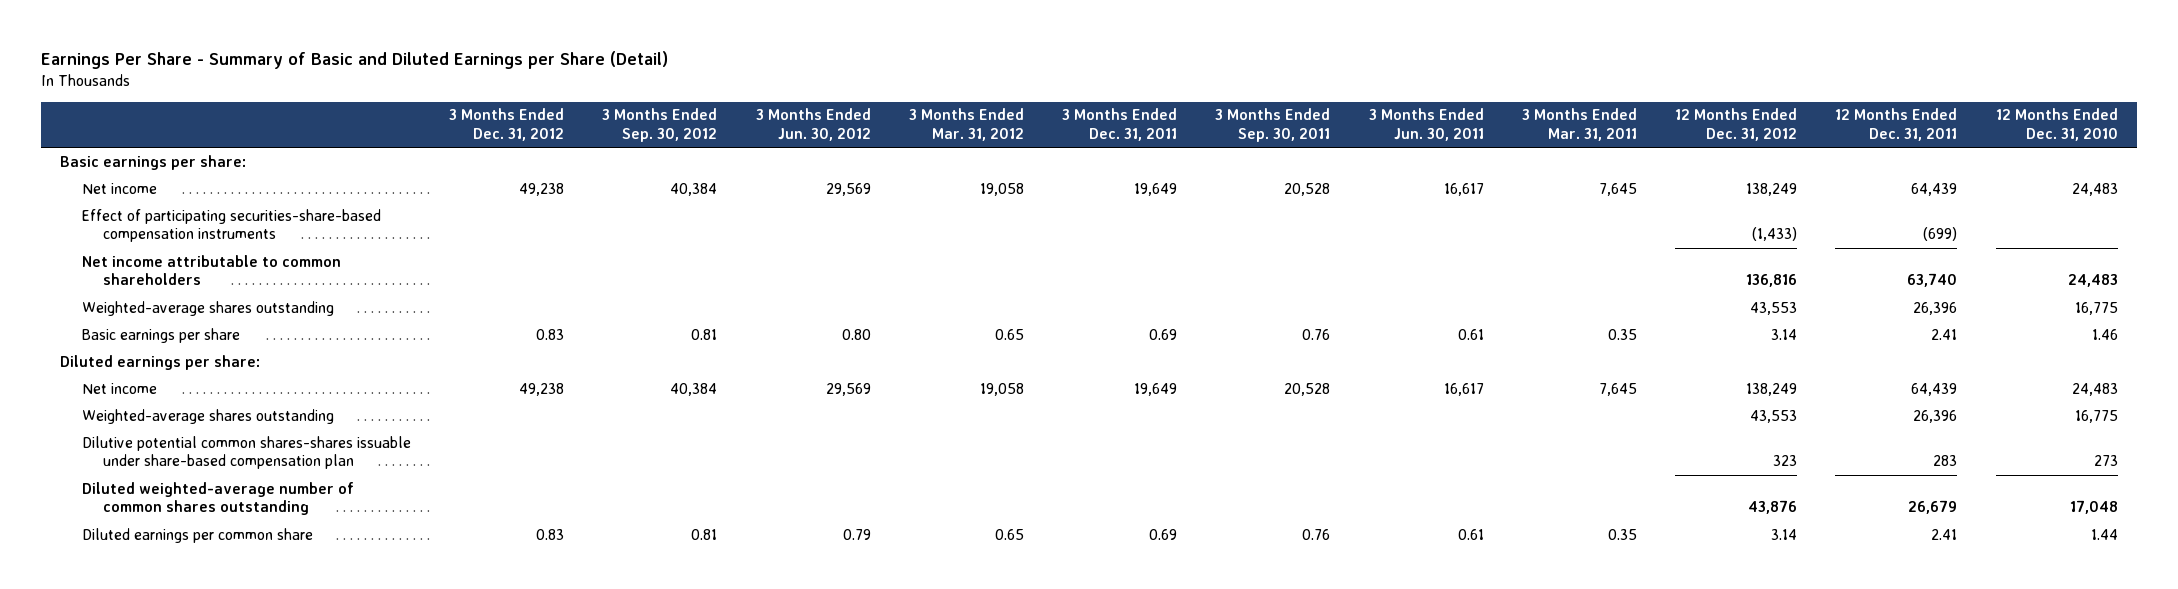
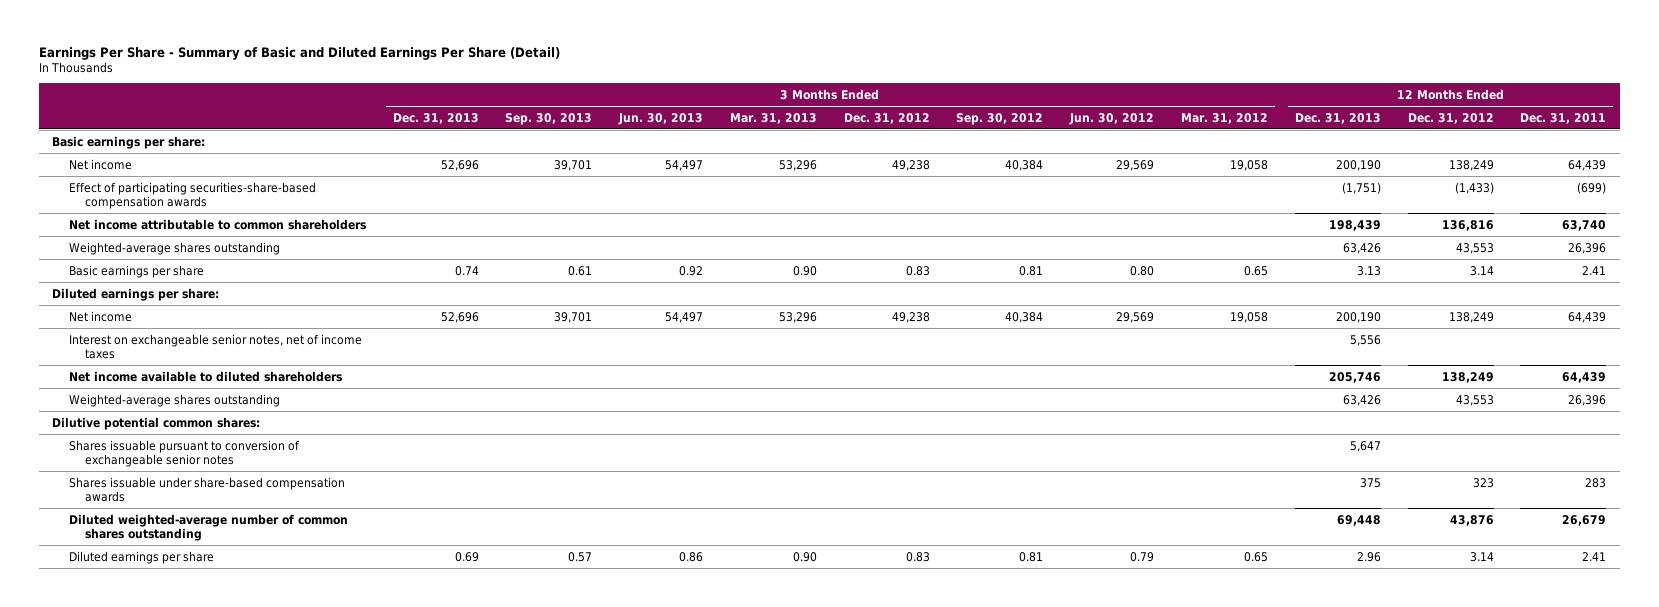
- Earnings Per Share - Summary of Basic and Diluted Earnings per Share (Detail)
+ Earnings Per Share - Summary of Basic and Diluted Earnings Per Share (Detail)
- | 3 Months Ended Dec. 31, 2012 | 3 Months Ended Sep. 30, 2012 | 3 Months Ended Jun. 30, 2012 | 3 Months Ended Mar. 31, 2012 | 3 Months Ended Dec. 31, 2011 | 3 Months Ended Sep. 30, 2011 | 3 Months Ended Jun. 30, 2011 | 3 Months Ended Mar. 31, 2011 | 12 Months Ended Dec. 31, 2012 | 12 Months Ended Dec. 31, 2011 | 12 Months Ended Dec. 31, 2010
+ | 3 Months Ended Dec. 31, 2013 | 3 Months Ended Sep. 30, 2013 | 3 Months Ended Jun. 30, 2013 | 3 Months Ended Mar. 31, 2013 | 3 Months Ended Dec. 31, 2012 | 3 Months Ended Sep. 30, 2012 | 3 Months Ended Jun. 30, 2012 | 3 Months Ended Mar. 31, 2012 | 12 Months Ended Dec. 31, 2013 | 12 Months Ended Dec. 31, 2012 | 12 Months Ended Dec. 31, 2011
- Effect of participating securities-share-based compensation instruments | | | | | | | | | (1,433) | (699) |
+ Effect of participating securities-share-based compensation awards | | | | | | | | | (1,751) | (1,433) | (699)
+ Interest on exchangeable senior notes, net of income taxes | | | | | | | | | 5,556 | |
+ Net income available to diluted shareholders | | | | | | | | | 205,746 | 138,249 | 64,439
- Dilutive potential common shares-shares issuable under share-based compensation plan | | | | | | | | | 323 | 283 | 273
+ Dilutive potential common shares:
+ Shares issuable pursuant to conversion of exchangeable senior notes | | | | | | | | | 5,647 | |
+ Shares issuable under share-based compensation awards | | | | | | | | | 375 | 323 | 283
- Diluted earnings per common share | 0.83 | 0.81 | 0.79 | 0.65 | 0.69 | 0.76 | 0.61 | 0.35 | 3.14 | 2.41 | 1.44
+ Diluted earnings per share | 0.69 | 0.57 | 0.86 | 0.90 | 0.83 | 0.81 | 0.79 | 0.65 | 2.96 | 3.14 | 2.41

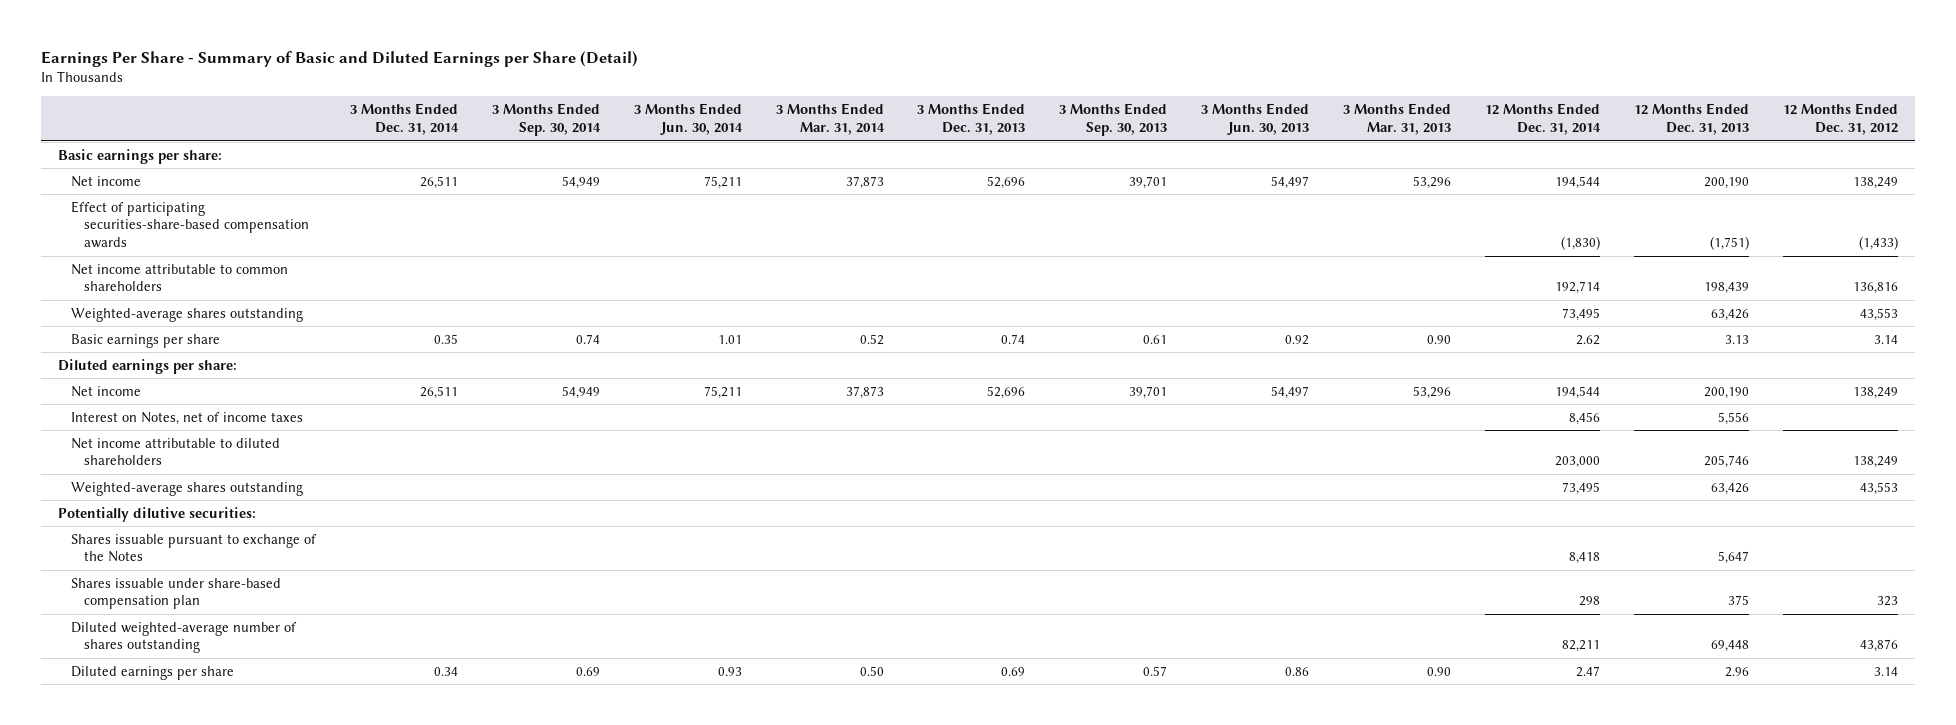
- Earnings Per Share - Summary of Basic and Diluted Earnings Per Share (Detail)
+ Earnings Per Share - Summary of Basic and Diluted Earnings per Share (Detail)
- | 3 Months Ended Dec. 31, 2013 | 3 Months Ended Sep. 30, 2013 | 3 Months Ended Jun. 30, 2013 | 3 Months Ended Mar. 31, 2013 | 3 Months Ended Dec. 31, 2012 | 3 Months Ended Sep. 30, 2012 | 3 Months Ended Jun. 30, 2012 | 3 Months Ended Mar. 31, 2012 | 12 Months Ended Dec. 31, 2013 | 12 Months Ended Dec. 31, 2012 | 12 Months Ended Dec. 31, 2011
+ | 3 Months Ended Dec. 31, 2014 | 3 Months Ended Sep. 30, 2014 | 3 Months Ended Jun. 30, 2014 | 3 Months Ended Mar. 31, 2014 | 3 Months Ended Dec. 31, 2013 | 3 Months Ended Sep. 30, 2013 | 3 Months Ended Jun. 30, 2013 | 3 Months Ended Mar. 31, 2013 | 12 Months Ended Dec. 31, 2014 | 12 Months Ended Dec. 31, 2013 | 12 Months Ended Dec. 31, 2012
- Interest on exchangeable senior notes, net of income taxes | | | | | | | | | 5,556 | |
- Net income available to diluted shareholders | | | | | | | | | 205,746 | 138,249 | 64,439
+ Interest on Notes, net of income taxes | | | | | | | | | 8,456 | 5,556 |
+ Net income attributable to diluted shareholders | | | | | | | | | 203,000 | 205,746 | 138,249
- Dilutive potential common shares:
- Shares issuable pursuant to conversion of exchangeable senior notes | | | | | | | | | 5,647 | |
- Shares issuable under share-based compensation awards | | | | | | | | | 375 | 323 | 283
- Diluted weighted-average number of common shares outstanding | | | | | | | | | 69,448 | 43,876 | 26,679
+ Potentially dilutive securities:
+ Shares issuable pursuant to exchange of the Notes | | | | | | | | | 8,418 | 5,647 |
+ Shares issuable under share-based compensation plan | | | | | | | | | 298 | 375 | 323
+ Diluted weighted-average number of shares outstanding | | | | | | | | | 82,211 | 69,448 | 43,876

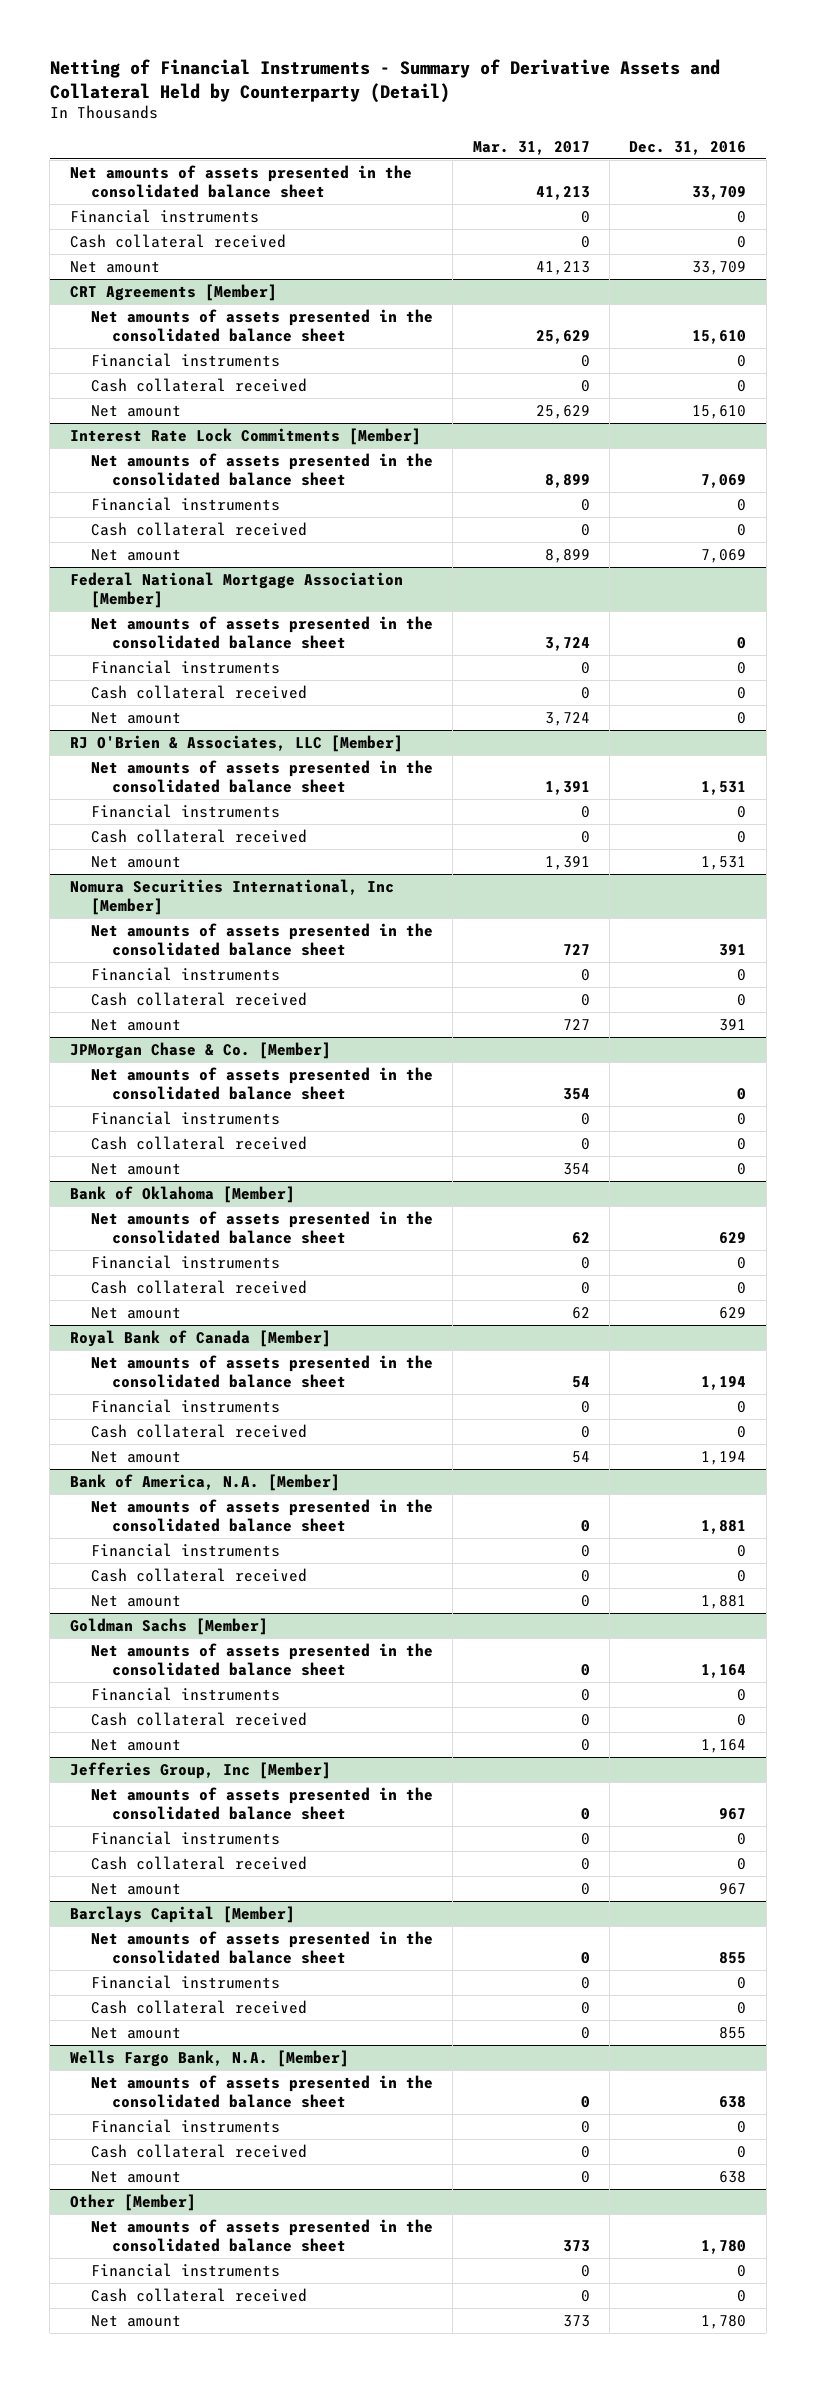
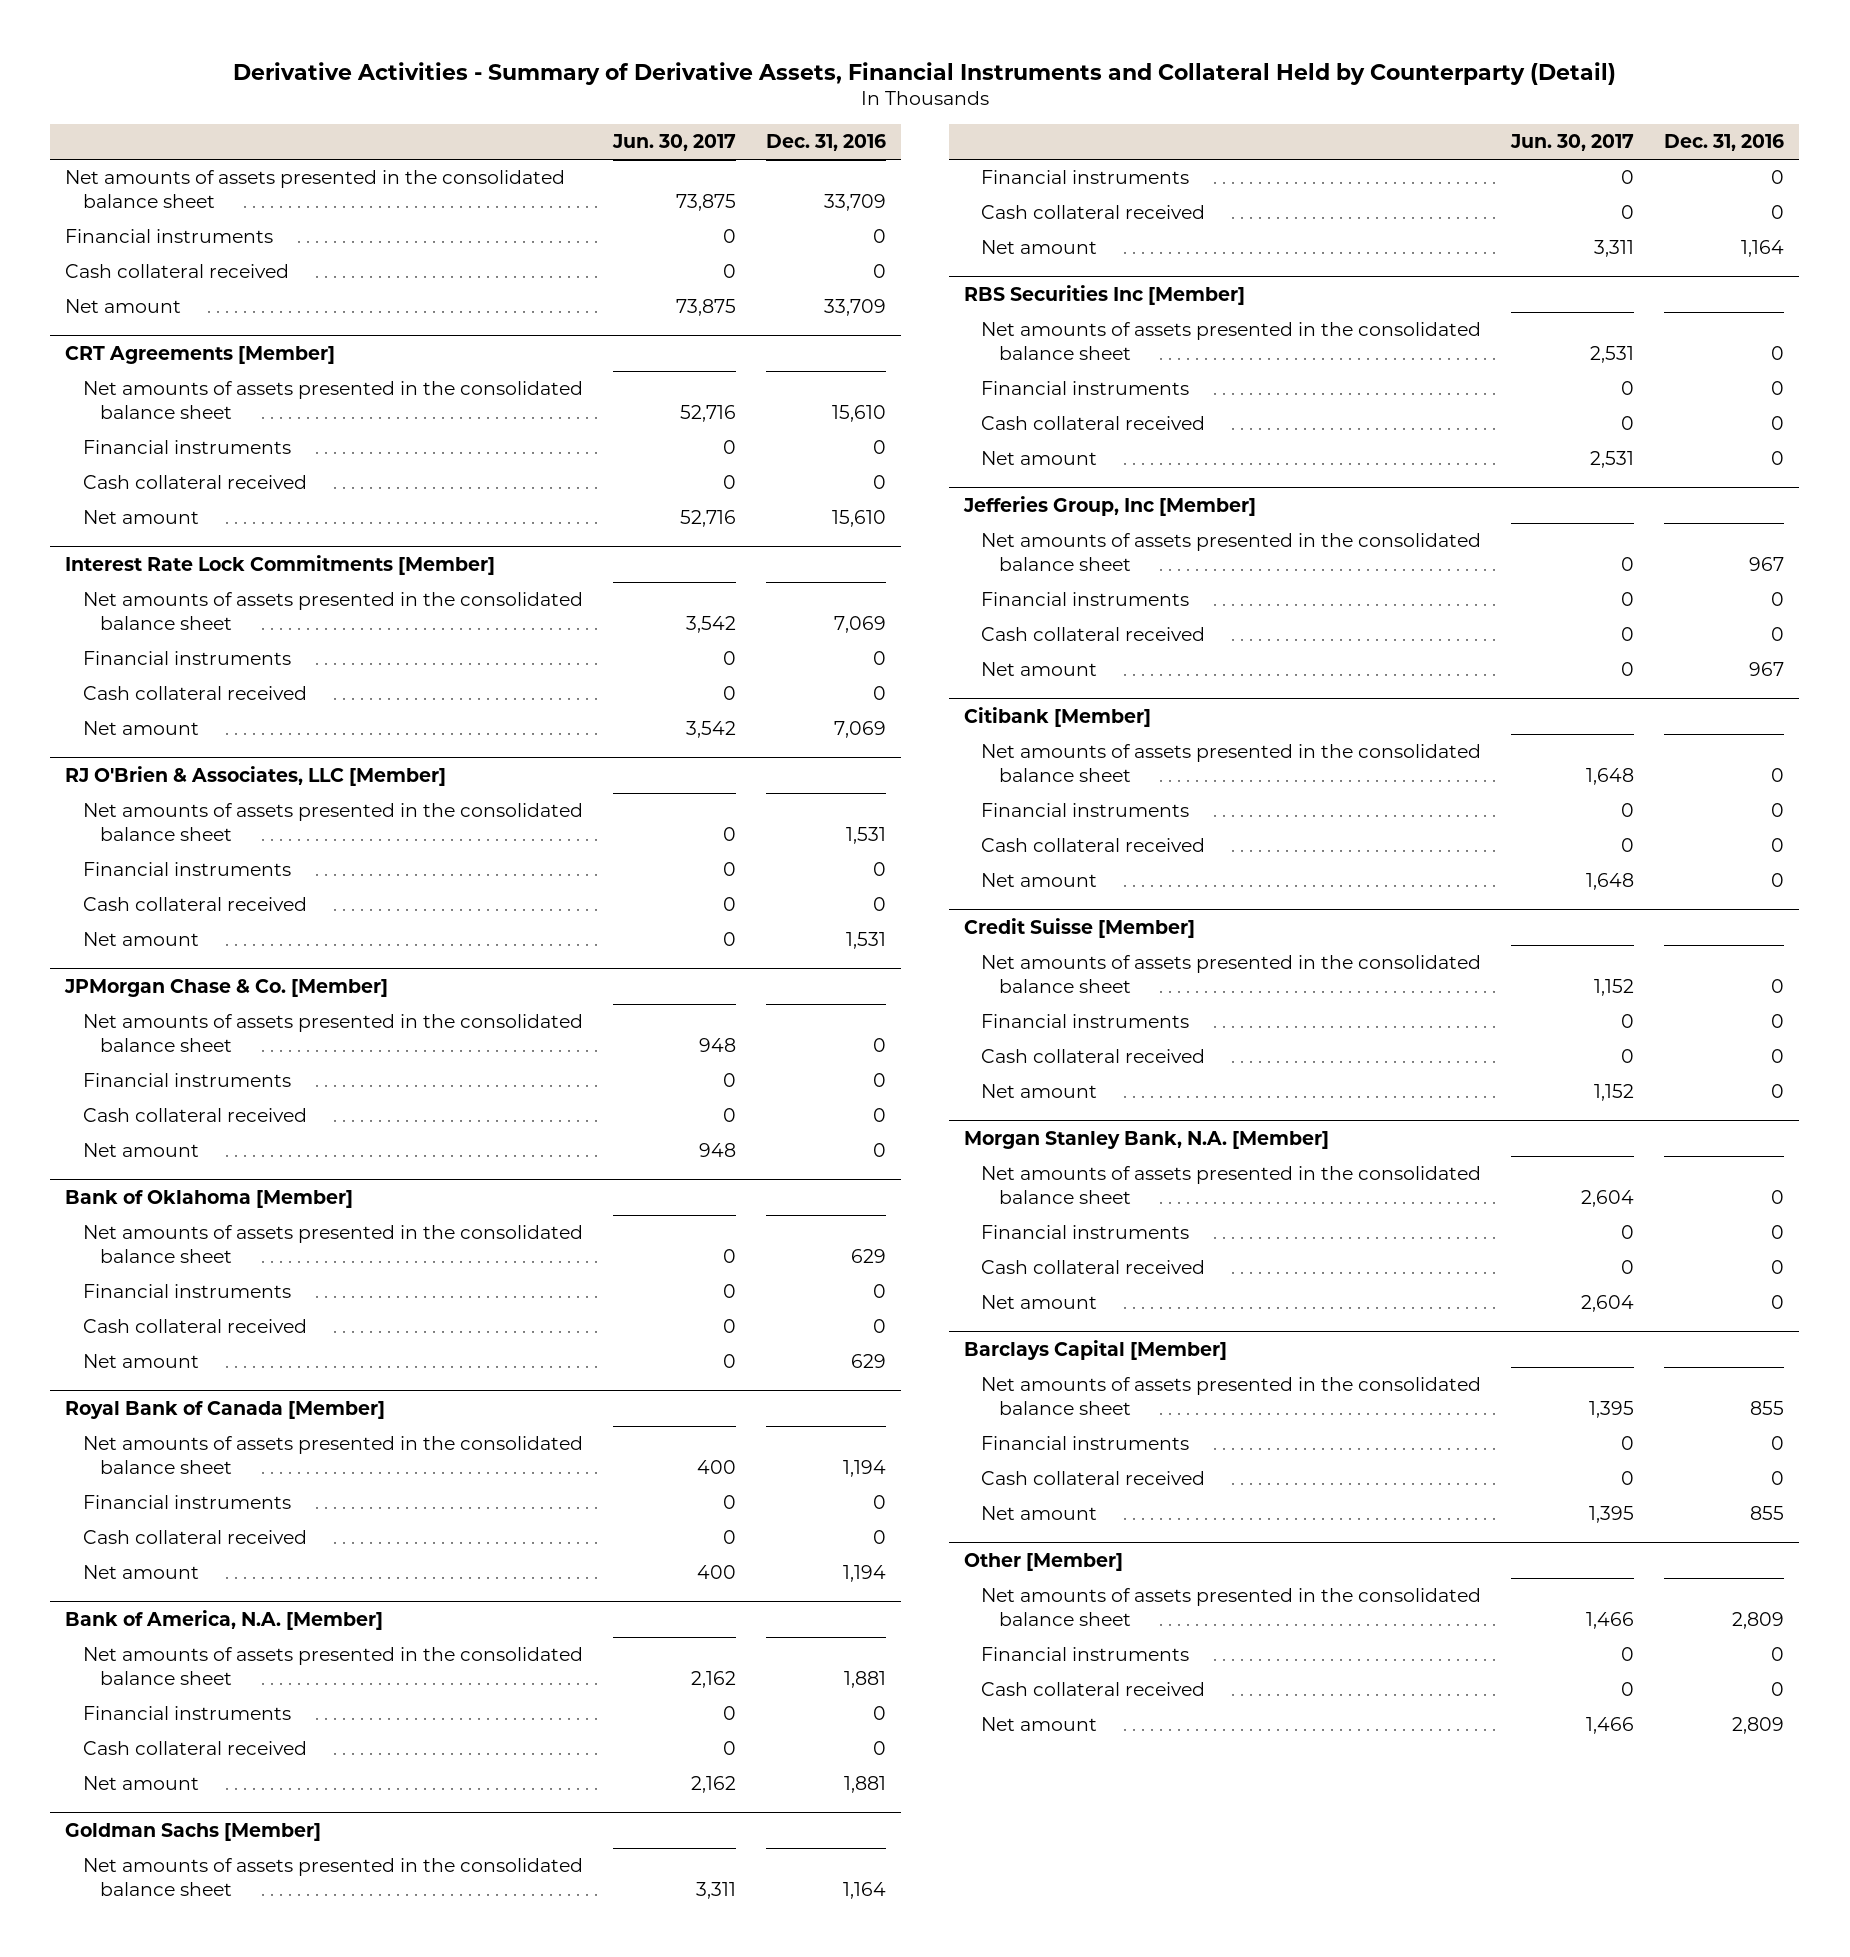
- Netting of Financial Instruments - Summary of Derivative Assets and Collateral Held by Counterparty (Detail)
+ Derivative Activities - Summary of Derivative Assets, Financial Instruments and Collateral Held by Counterparty (Detail)
- | Mar. 31, 2017 | Dec. 31, 2016
+ | Jun. 30, 2017 | Dec. 31, 2016
- Federal National Mortgage Association [Member]
- Net amounts of assets presented in the consolidated balance sheet | 3,724 | 0
- Financial instruments | 0 | 0
- Cash collateral received | 0 | 0
- Net amount | 3,724 | 0
- Nomura Securities International, Inc [Member]
- Net amounts of assets presented in the consolidated balance sheet | 727 | 391
- Financial instruments | 0 | 0
- Cash collateral received | 0 | 0
- Net amount | 727 | 391
+ RBS Securities Inc [Member]
+ Net amounts of assets presented in the consolidated balance sheet | 2,531 | 0
+ Financial instruments | 0 | 0
+ Cash collateral received | 0 | 0
+ Net amount | 2,531 | 0
+ Citibank [Member]
+ Net amounts of assets presented in the consolidated balance sheet | 1,648 | 0
+ Financial instruments | 0 | 0
+ Cash collateral received | 0 | 0
+ Net amount | 1,648 | 0
+ Credit Suisse [Member]
+ Net amounts of assets presented in the consolidated balance sheet | 1,152 | 0
+ Financial instruments | 0 | 0
+ Cash collateral received | 0 | 0
+ Net amount | 1,152 | 0
+ Morgan Stanley Bank, N.A. [Member]
+ Net amounts of assets presented in the consolidated balance sheet | 2,604 | 0
+ Financial instruments | 0 | 0
+ Cash collateral received | 0 | 0
+ Net amount | 2,604 | 0
- Wells Fargo Bank, N.A. [Member]
- Net amounts of assets presented in the consolidated balance sheet | 0 | 638
- Financial instruments | 0 | 0
- Cash collateral received | 0 | 0
- Net amount | 0 | 638
@ Other [Member]
- Net amounts of assets presented in the consolidated balance sheet | 373 | 1,780
+ Net amounts of assets presented in the consolidated balance sheet | 1,466 | 2,809
- Net amount | 373 | 1,780
+ Net amount | 1,466 | 2,809

